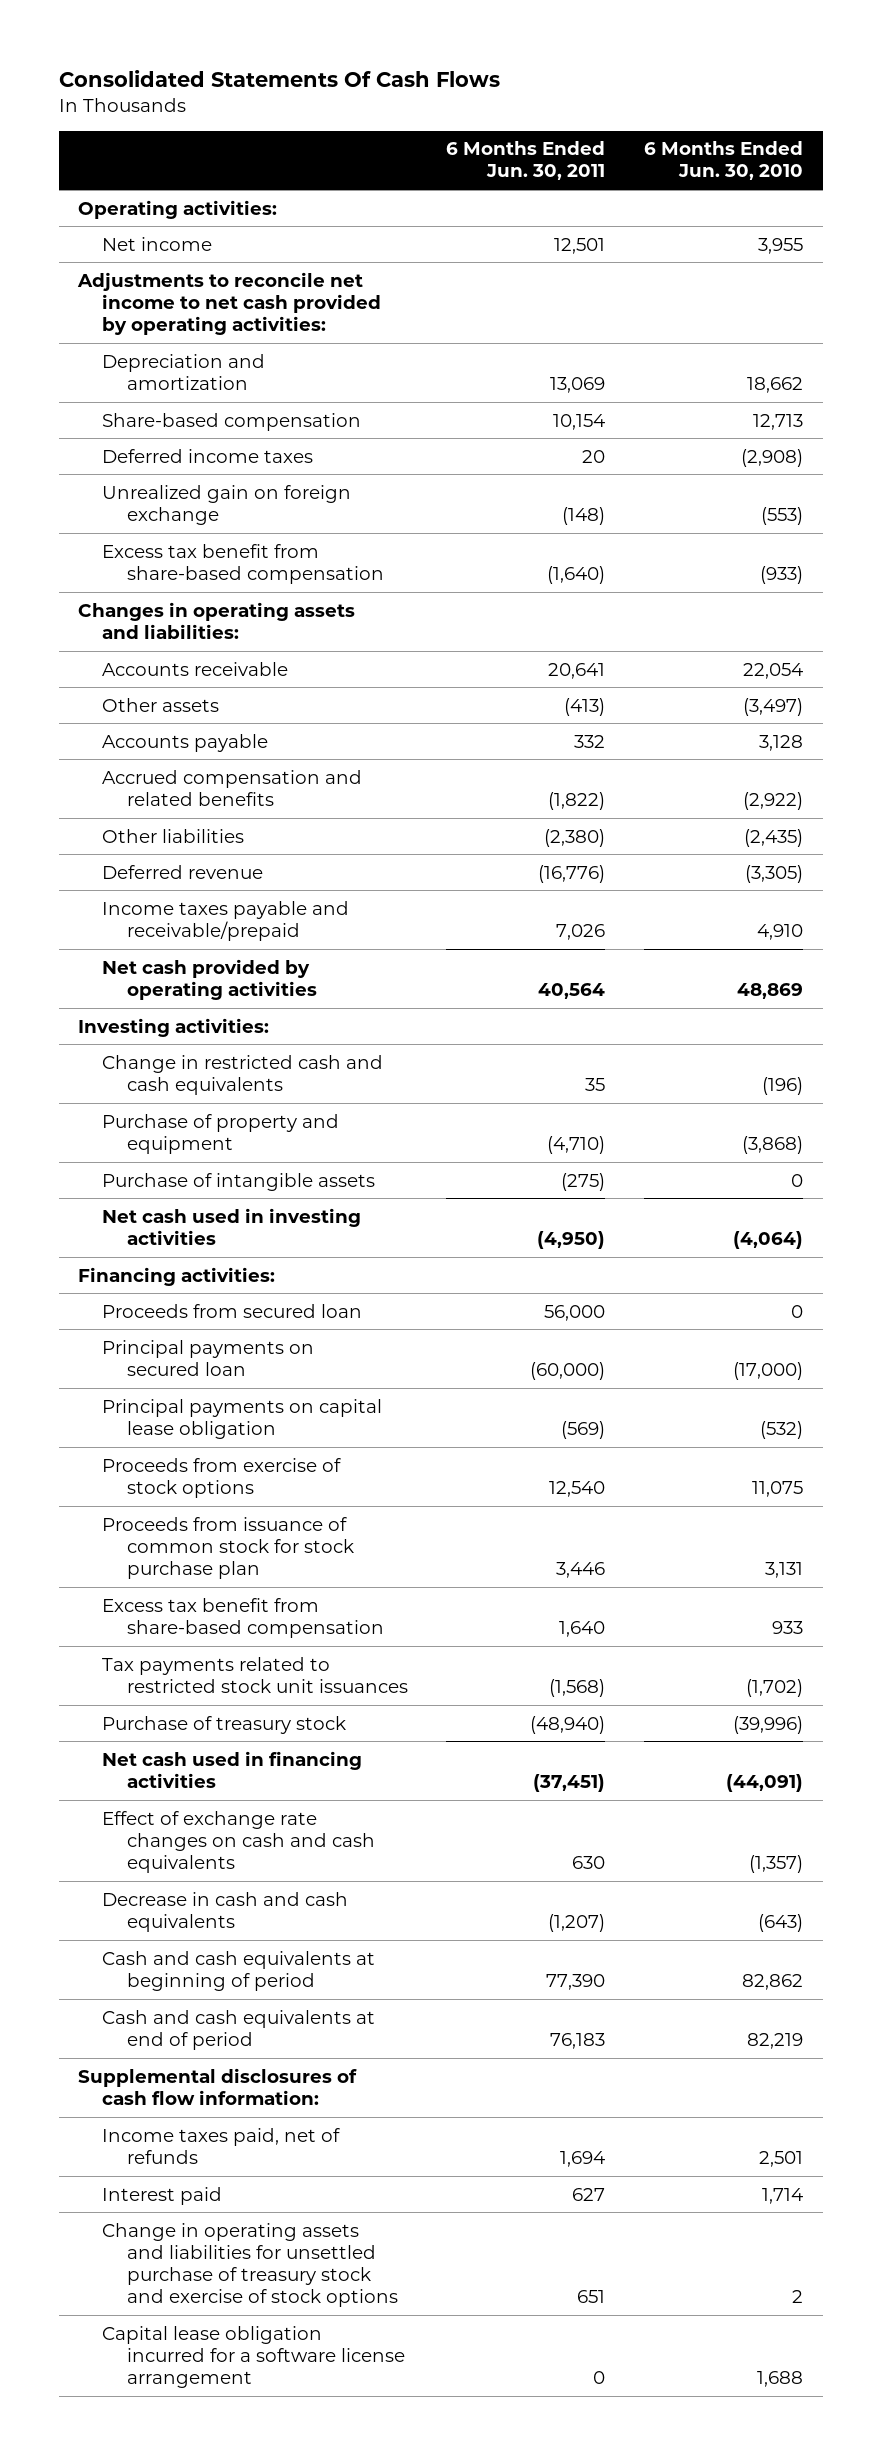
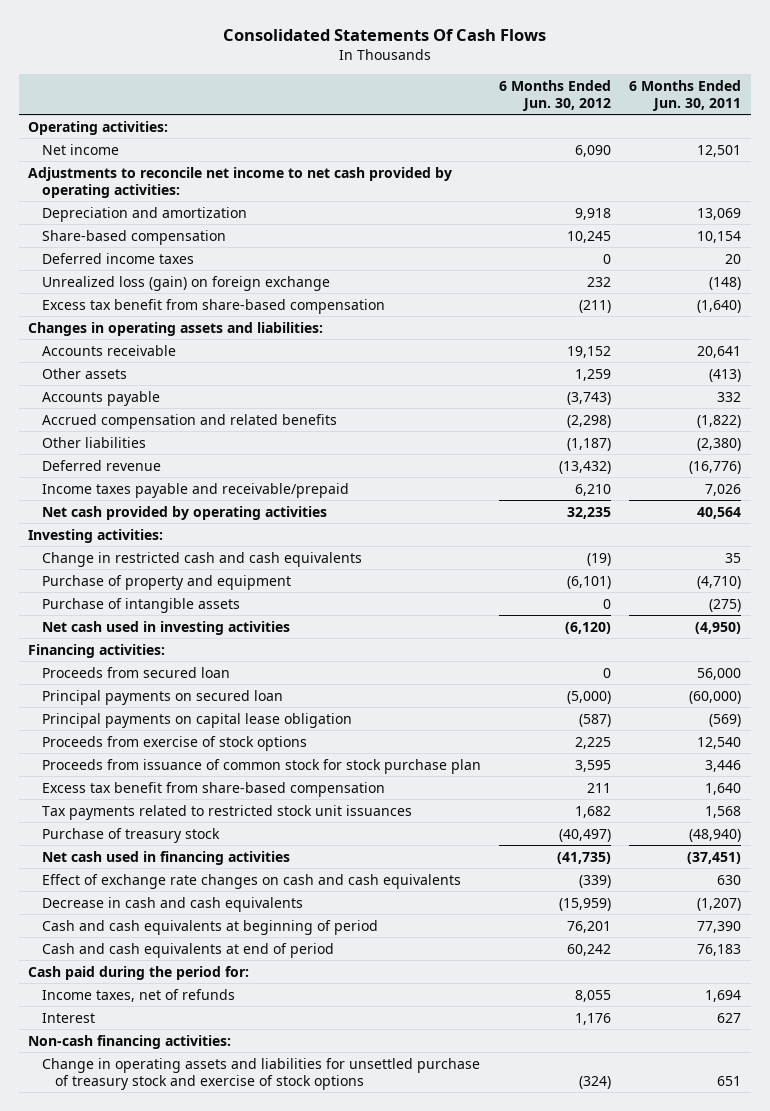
- | 6 Months Ended Jun. 30, 2011 | 6 Months Ended Jun. 30, 2010
+ | 6 Months Ended Jun. 30, 2012 | 6 Months Ended Jun. 30, 2011
- Unrealized gain on foreign exchange | (148) | (553)
+ Unrealized loss (gain) on foreign exchange | 232 | (148)
- Tax payments related to restricted stock unit issuances | (1,568) | (1,702)
+ Tax payments related to restricted stock unit issuances | 1,682 | 1,568
- Supplemental disclosures of cash flow information:
- Income taxes paid, net of refunds | 1,694 | 2,501
- Interest paid | 627 | 1,714
+ Cash paid during the period for:
+ Income taxes, net of refunds | 8,055 | 1,694
+ Interest | 1,176 | 627
+ Non-cash financing activities:
- Capital lease obligation incurred for a software license arrangement | 0 | 1,688

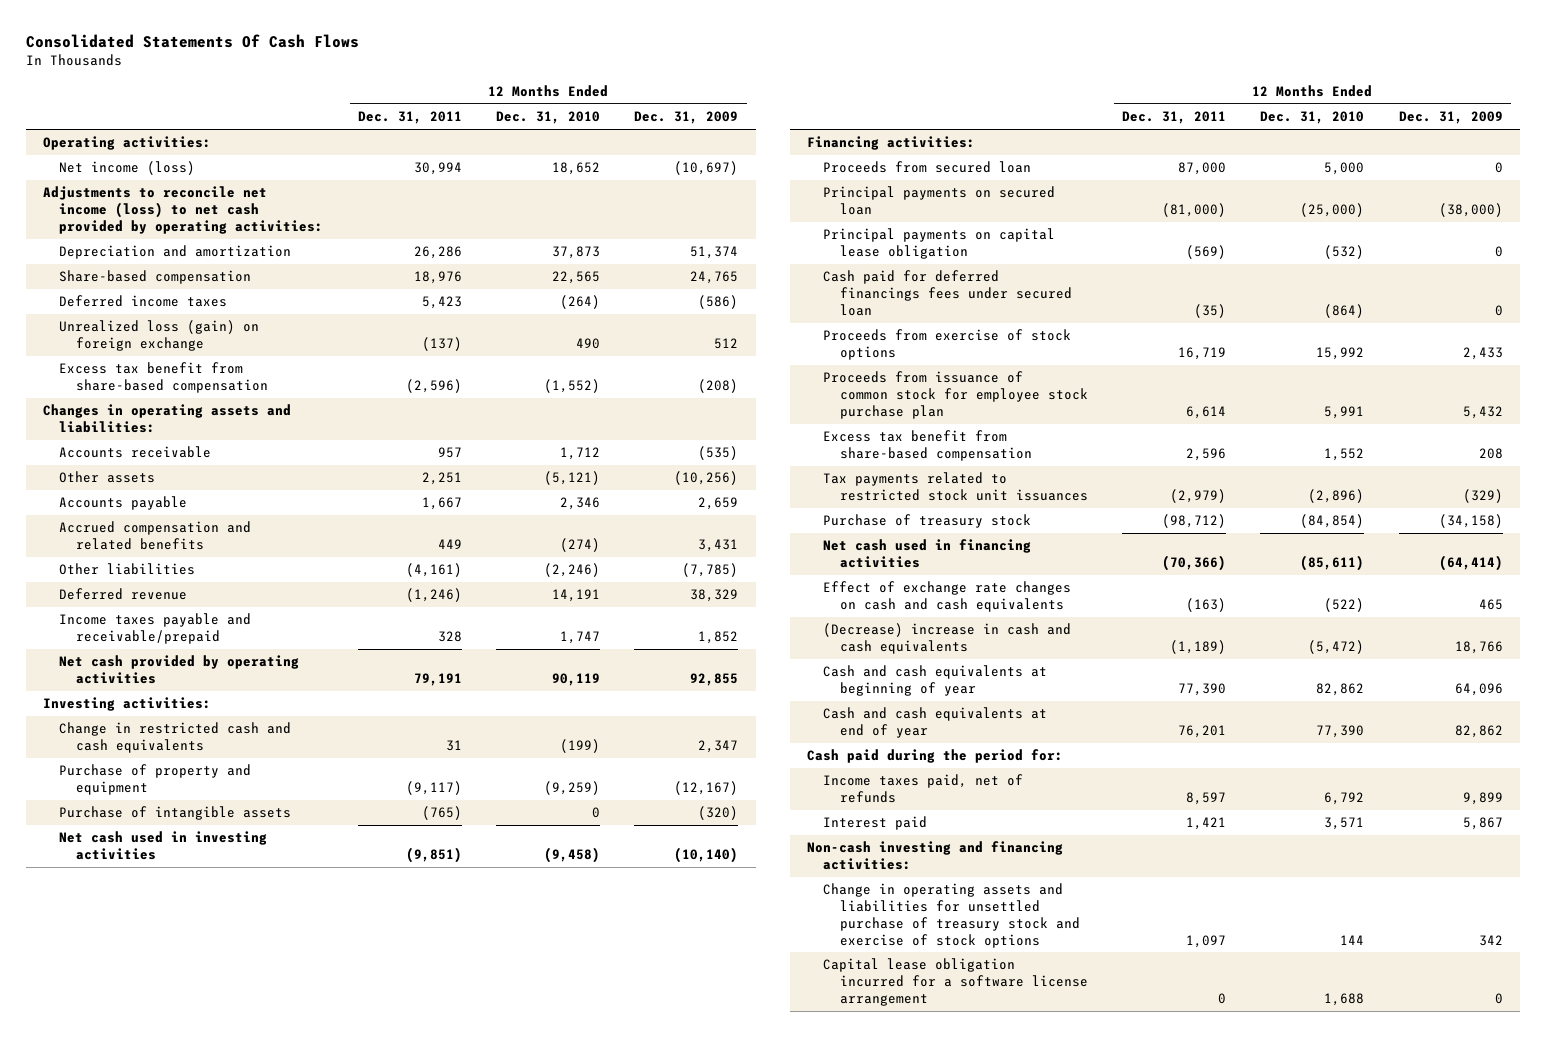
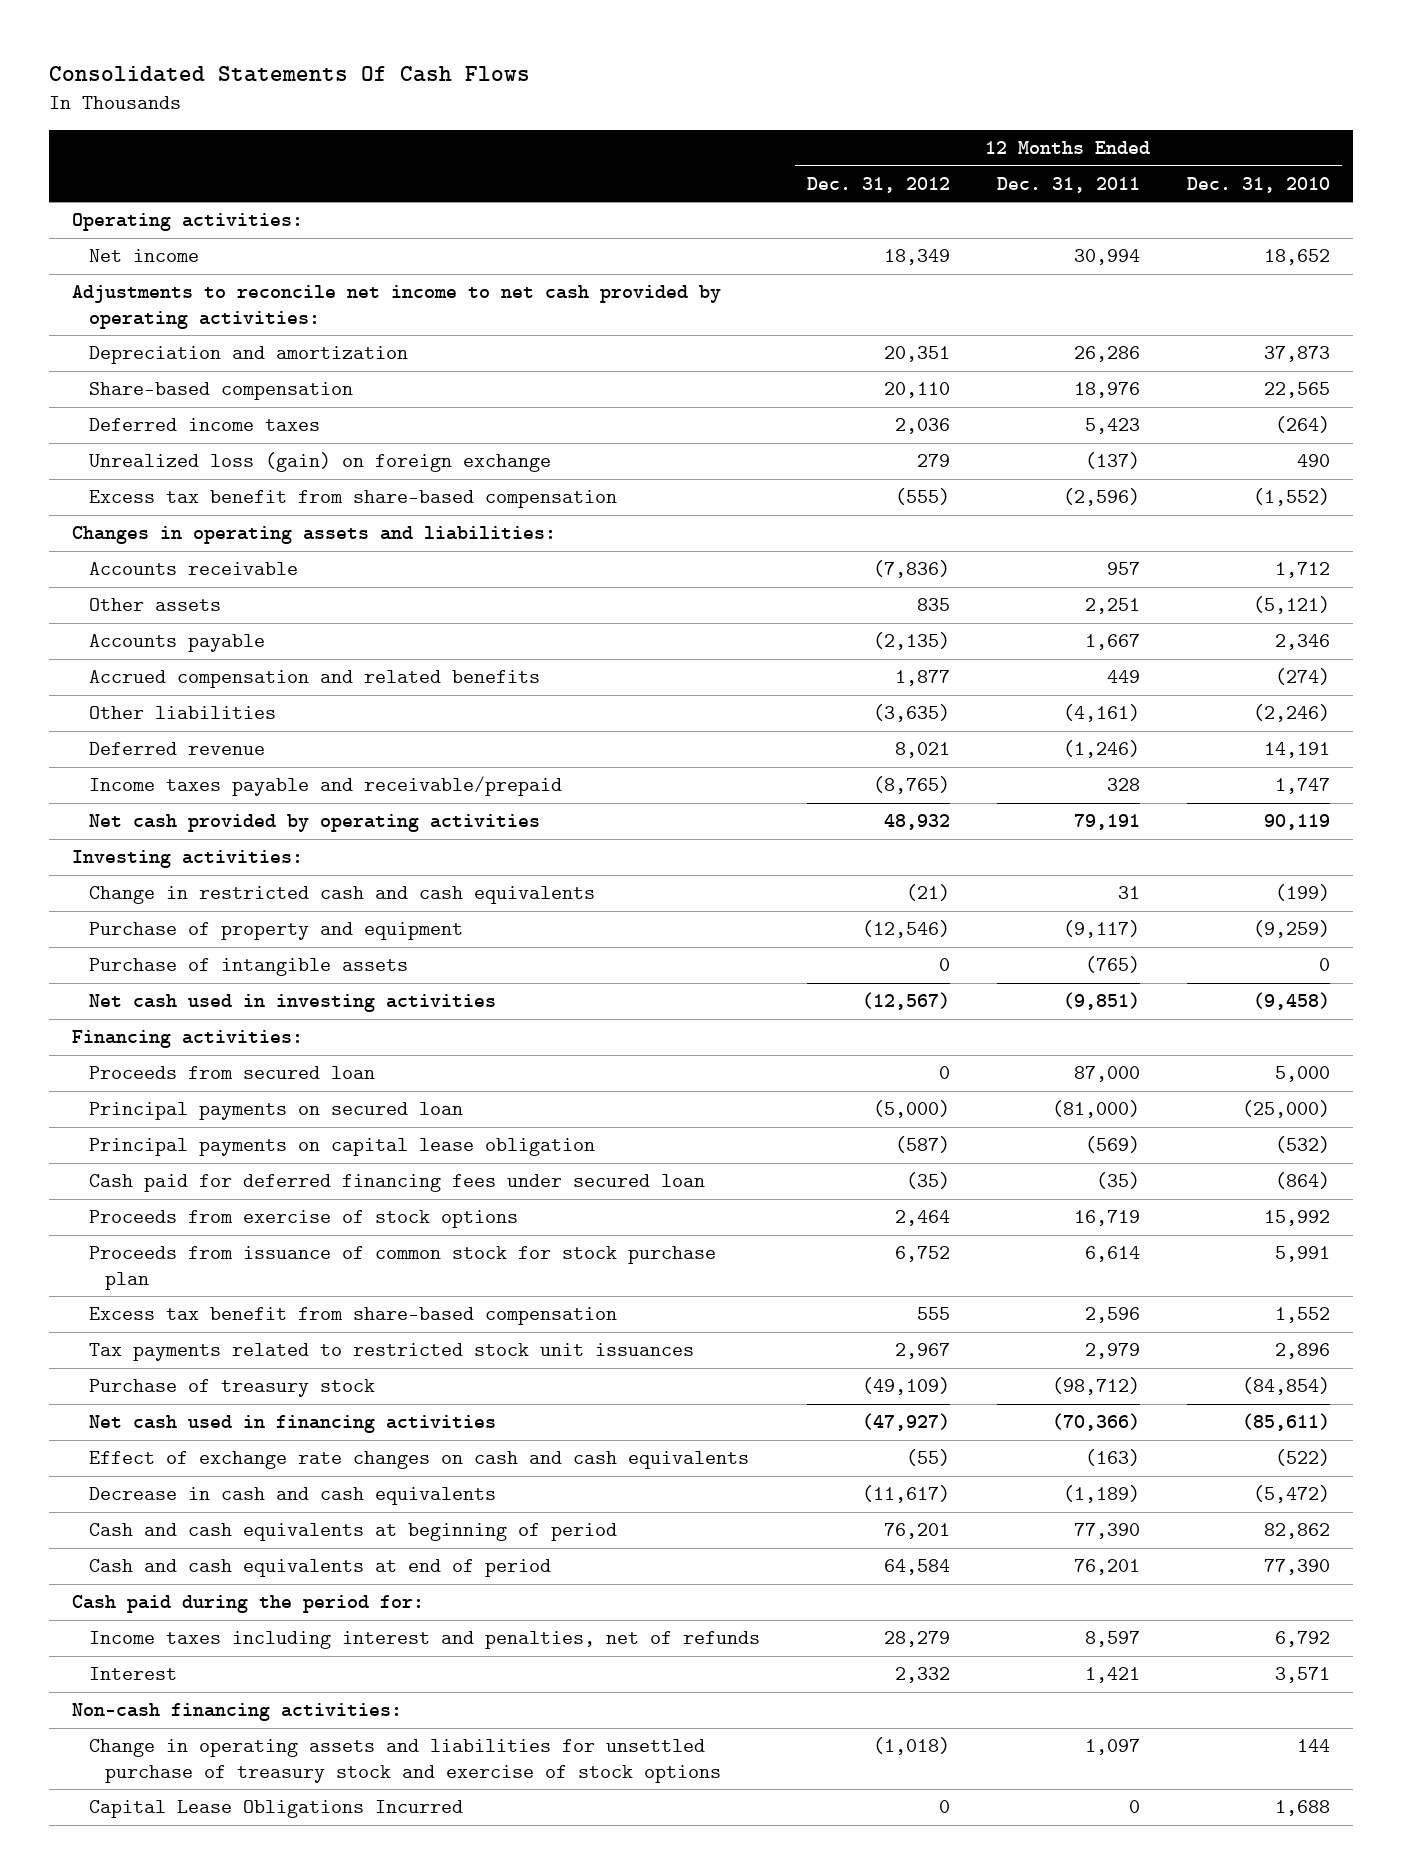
- | 12 Months Ended Dec. 31, 2011 | 12 Months Ended Dec. 31, 2010 | 12 Months Ended Dec. 31, 2009
+ | 12 Months Ended Dec. 31, 2012 | 12 Months Ended Dec. 31, 2011 | 12 Months Ended Dec. 31, 2010
- Net income (loss) | 30,994 | 18,652 | (10,697)
- Adjustments to reconcile net income (loss) to net cash provided by operating activities:
+ Net income | 18,349 | 30,994 | 18,652
+ Adjustments to reconcile net income to net cash provided by operating activities:
- Cash paid for deferred financings fees under secured loan | (35) | (864) | 0
+ Cash paid for deferred financing fees under secured loan | (35) | (35) | (864)
- Proceeds from issuance of common stock for employee stock purchase plan | 6,614 | 5,991 | 5,432
+ Proceeds from issuance of common stock for stock purchase plan | 6,752 | 6,614 | 5,991
- Tax payments related to restricted stock unit issuances | (2,979) | (2,896) | (329)
+ Tax payments related to restricted stock unit issuances | 2,967 | 2,979 | 2,896
- (Decrease) increase in cash and cash equivalents | (1,189) | (5,472) | 18,766
- Cash and cash equivalents at beginning of year | 77,390 | 82,862 | 64,096
- Cash and cash equivalents at end of year | 76,201 | 77,390 | 82,862
+ Decrease in cash and cash equivalents | (11,617) | (1,189) | (5,472)
+ Cash and cash equivalents at beginning of period | 76,201 | 77,390 | 82,862
+ Cash and cash equivalents at end of period | 64,584 | 76,201 | 77,390
- Income taxes paid, net of refunds | 8,597 | 6,792 | 9,899
- Interest paid | 1,421 | 3,571 | 5,867
- Non-cash investing and financing activities:
+ Income taxes including interest and penalties, net of refunds | 28,279 | 8,597 | 6,792
+ Interest | 2,332 | 1,421 | 3,571
+ Non-cash financing activities:
- Capital lease obligation incurred for a software license arrangement | 0 | 1,688 | 0
+ Capital Lease Obligations Incurred | 0 | 0 | 1,688

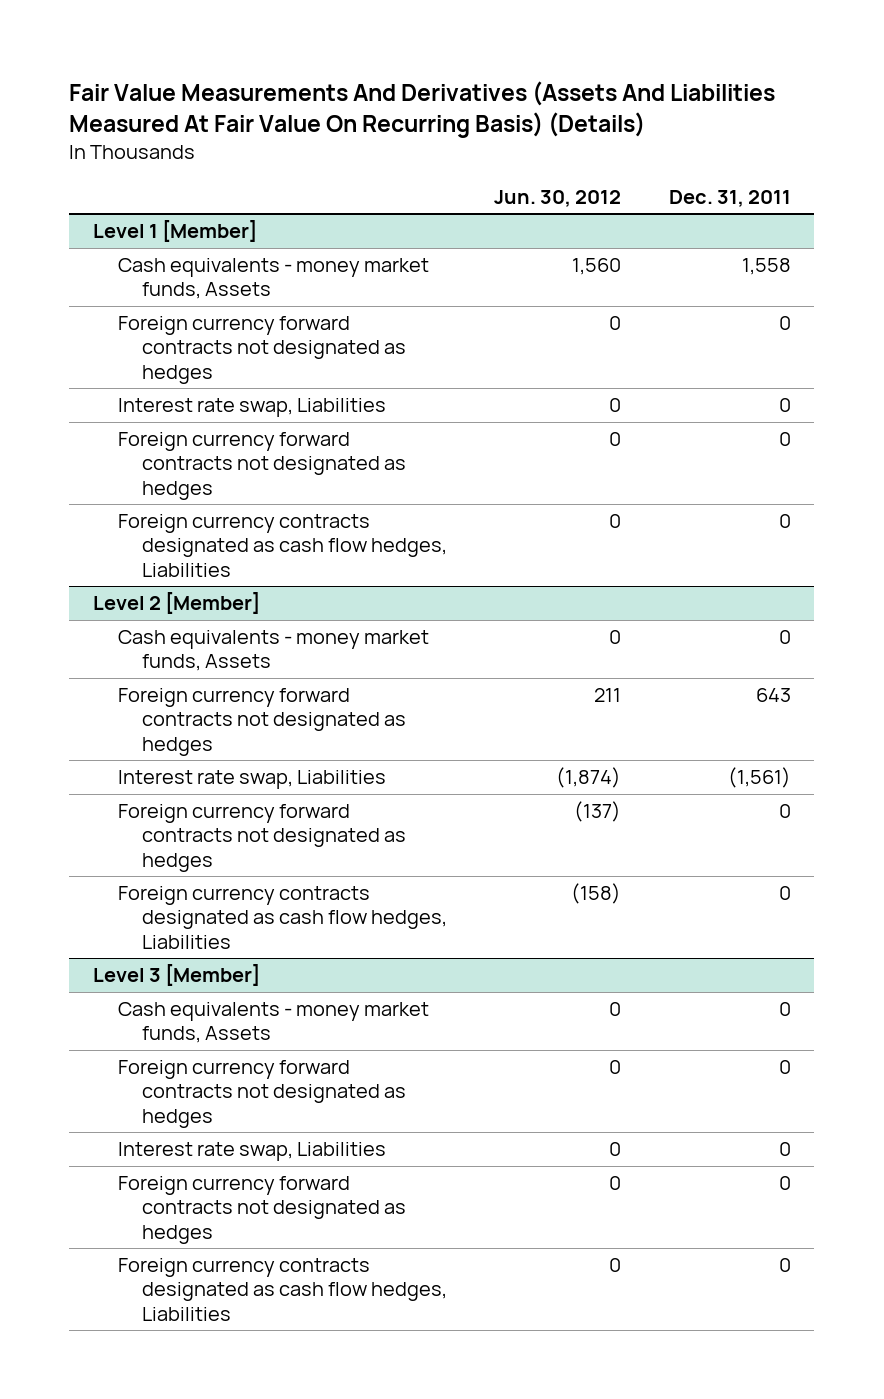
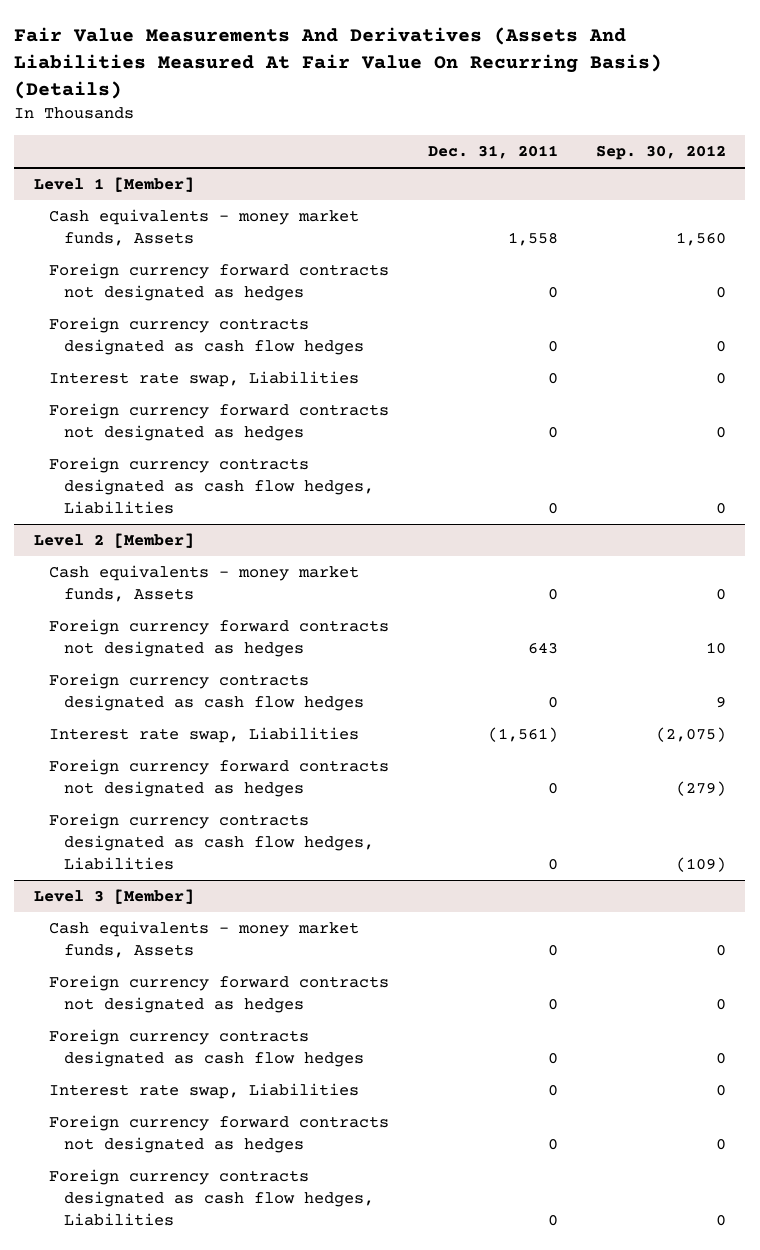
- | Jun. 30, 2012 | Dec. 31, 2011
+ | Dec. 31, 2011 | Sep. 30, 2012
@ Level 1 [Member]
+ Foreign currency contracts designated as cash flow hedges | 0 | 0
@ Level 2 [Member]
+ Foreign currency contracts designated as cash flow hedges | 0 | 9
@ Level 3 [Member]
+ Foreign currency contracts designated as cash flow hedges | 0 | 0

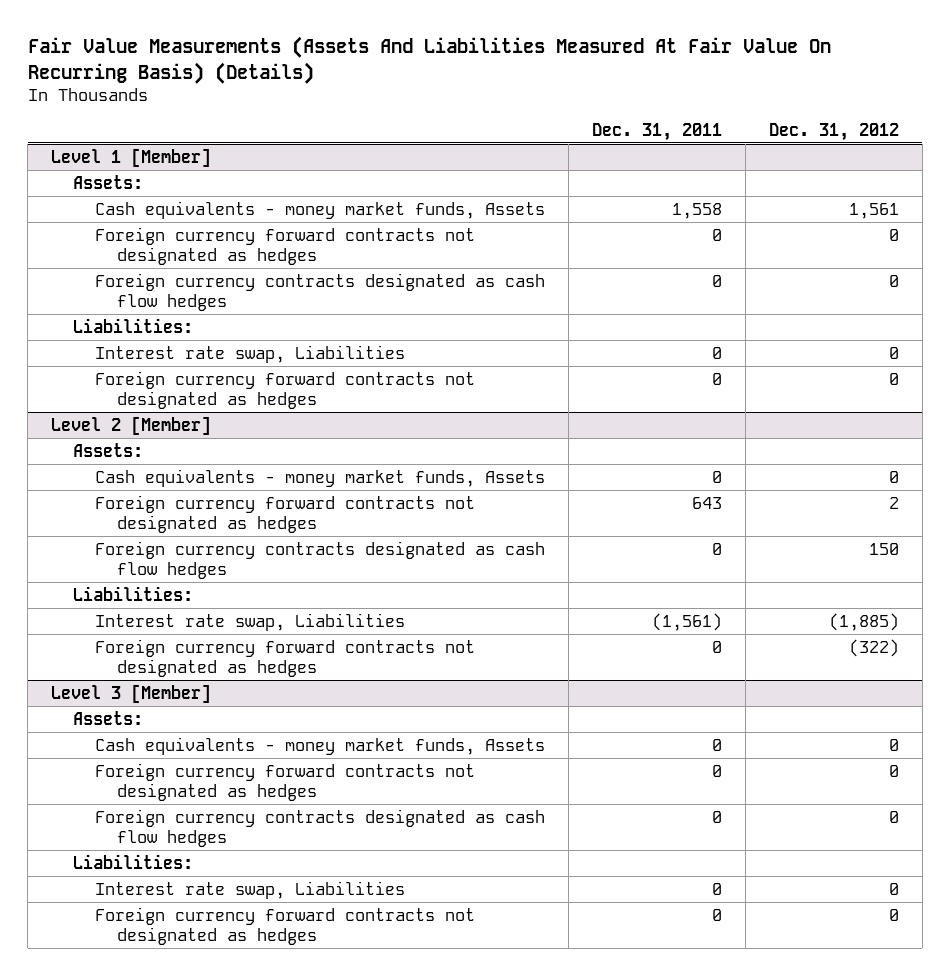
- Fair Value Measurements And Derivatives (Assets And Liabilities Measured At Fair Value On Recurring Basis) (Details)
+ Fair Value Measurements (Assets And Liabilities Measured At Fair Value On Recurring Basis) (Details)
- | Dec. 31, 2011 | Sep. 30, 2012
+ | Dec. 31, 2011 | Dec. 31, 2012
@ Level 1 [Member]
+ Assets:
+ Liabilities:
- Foreign currency contracts designated as cash flow hedges, Liabilities | 0 | 0
@ Level 2 [Member]
+ Assets:
+ Liabilities:
- Foreign currency contracts designated as cash flow hedges, Liabilities | 0 | (109)
@ Level 3 [Member]
+ Assets:
+ Liabilities:
- Foreign currency contracts designated as cash flow hedges, Liabilities | 0 | 0

